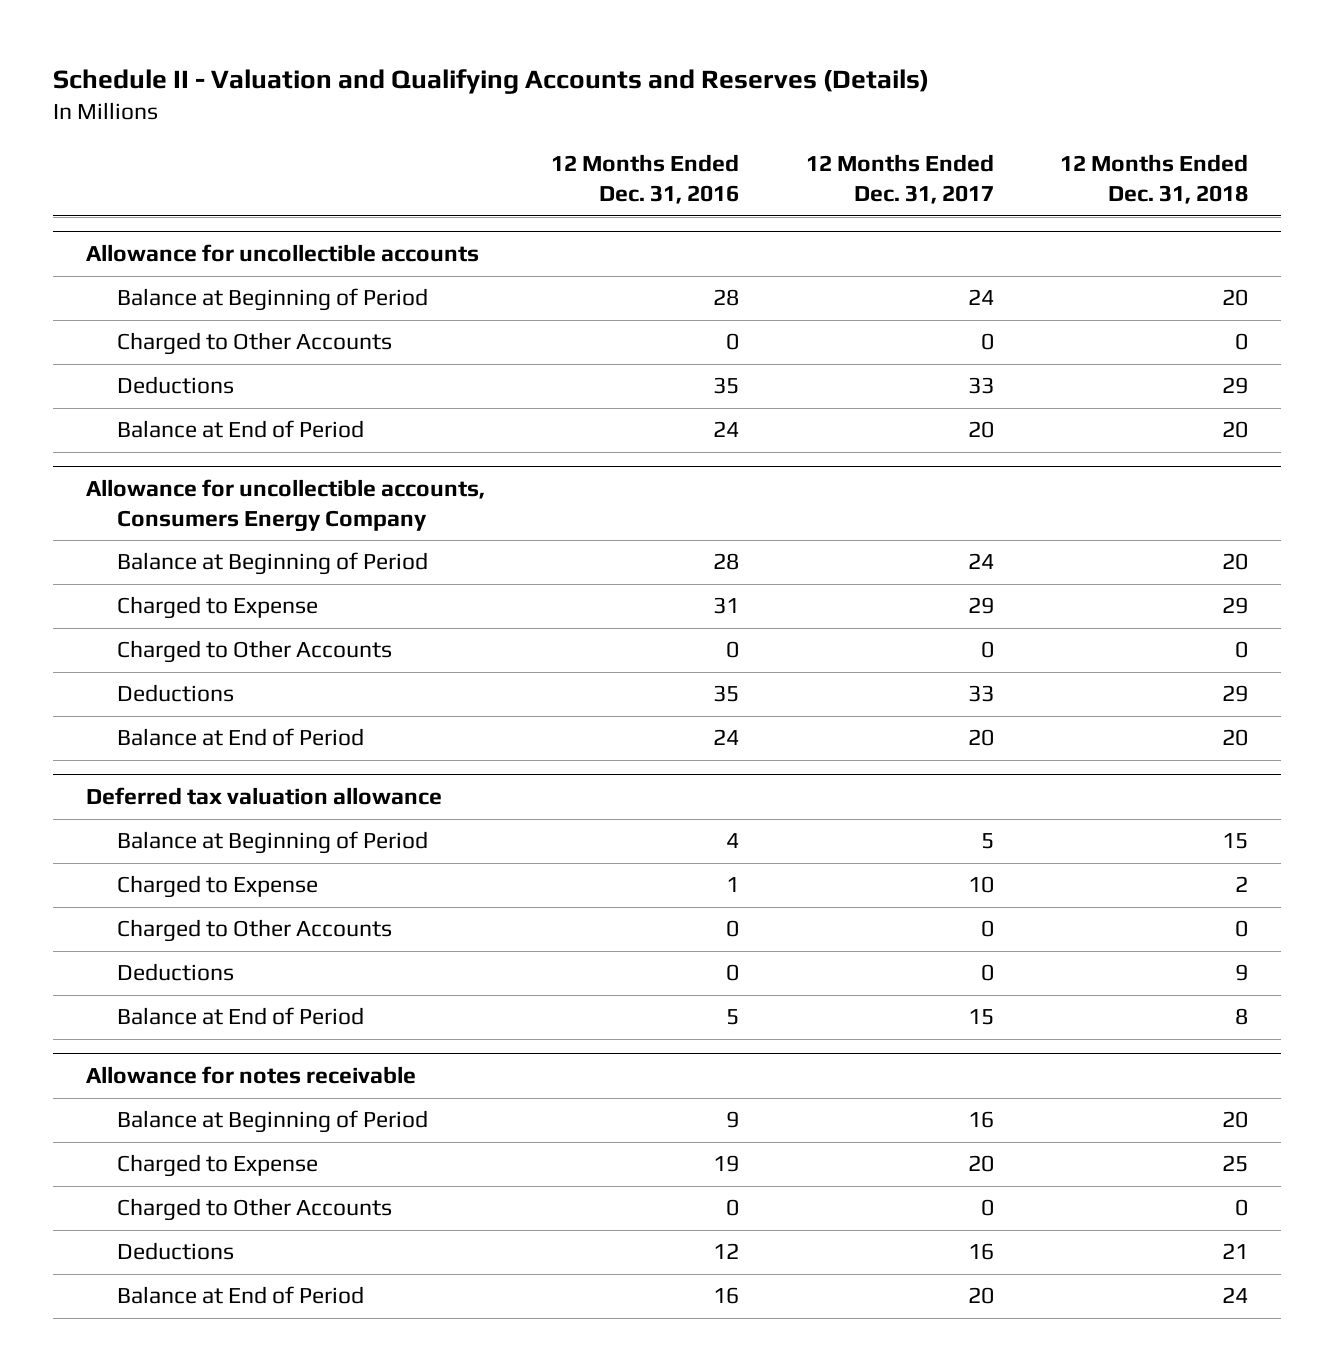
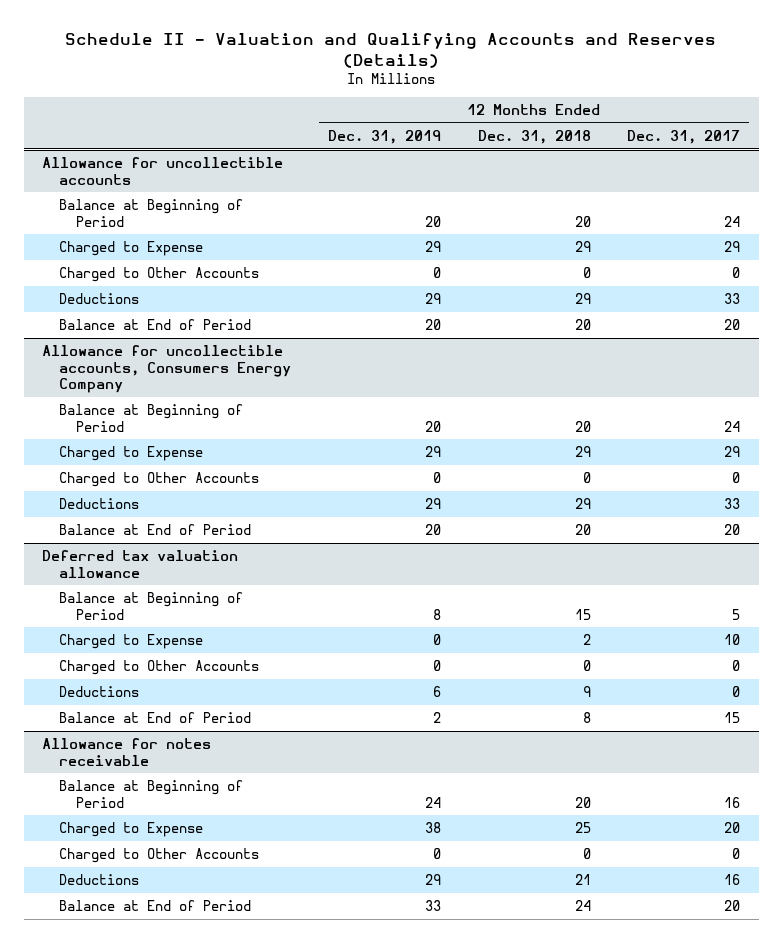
- | 12 Months Ended Dec. 31, 2016 | 12 Months Ended Dec. 31, 2017 | 12 Months Ended Dec. 31, 2018
+ | 12 Months Ended Dec. 31, 2019 | 12 Months Ended Dec. 31, 2018 | 12 Months Ended Dec. 31, 2017
@ Allowance for uncollectible accounts
+ Charged to Expense | 29 | 29 | 29

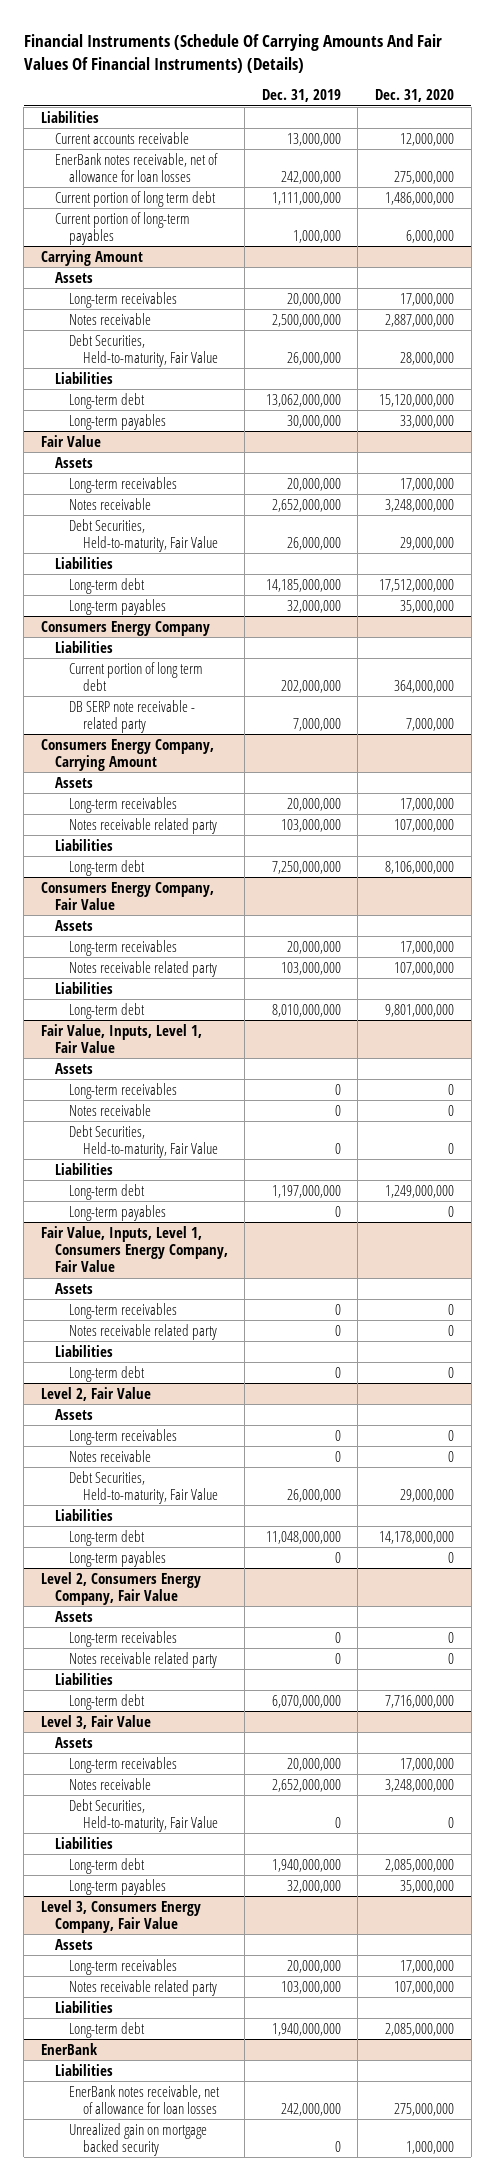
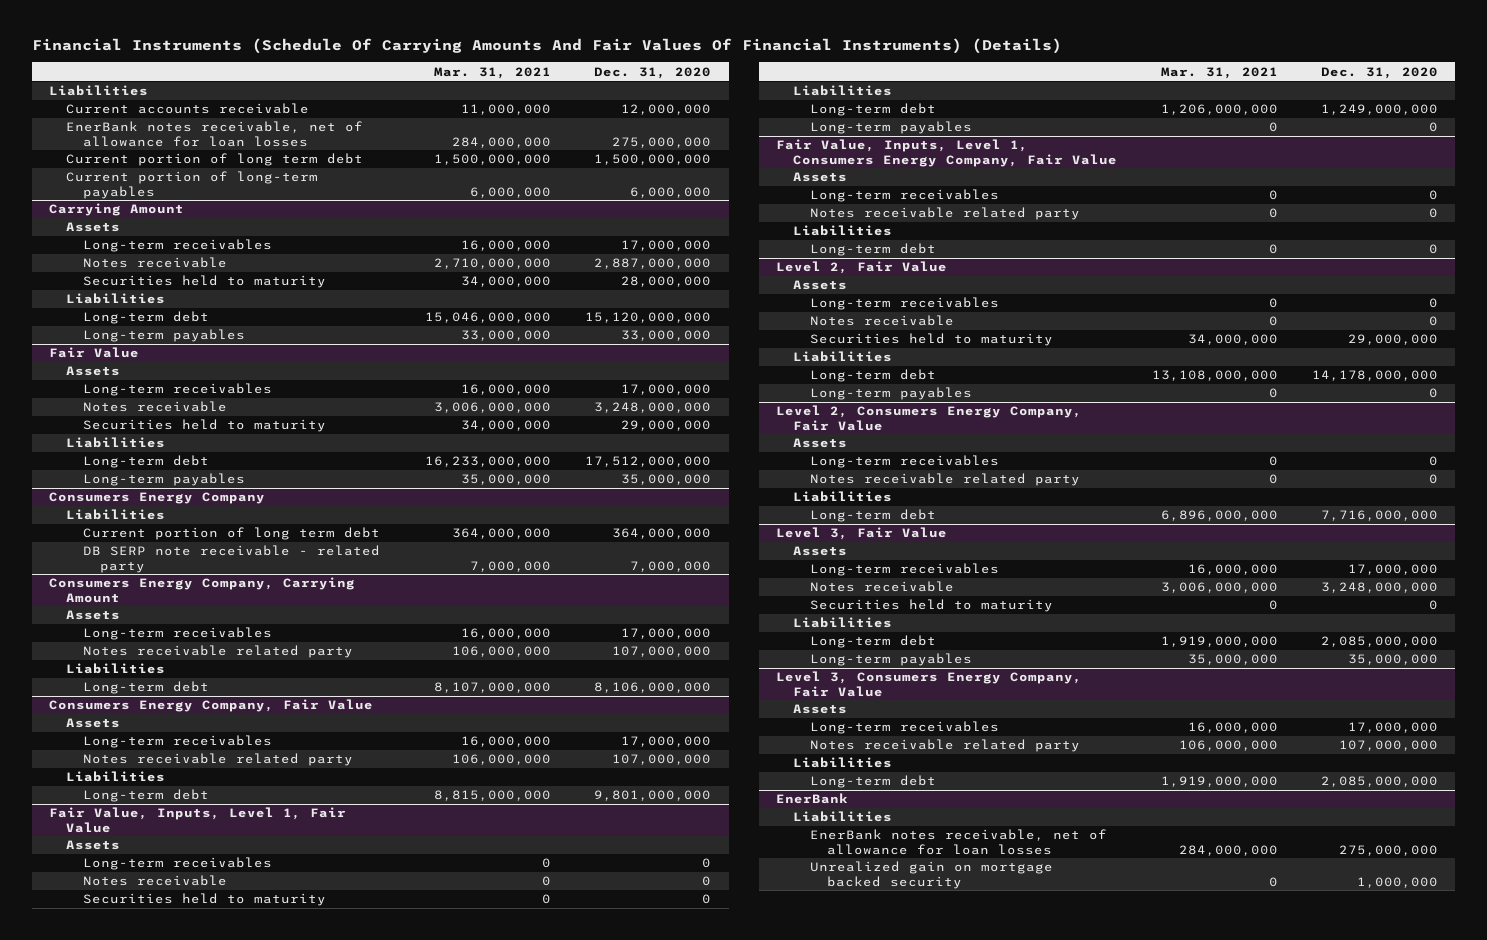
- | Dec. 31, 2019 | Dec. 31, 2020
+ | Mar. 31, 2021 | Dec. 31, 2020
- Current portion of long term debt | 1,111,000,000 | 1,486,000,000
+ Current portion of long term debt | 1,500,000,000 | 1,500,000,000
@ Carrying Amount
- Debt Securities, Held-to-maturity, Fair Value | 26,000,000 | 28,000,000
+ Securities held to maturity | 34,000,000 | 28,000,000
@ Fair Value
- Debt Securities, Held-to-maturity, Fair Value | 26,000,000 | 29,000,000
+ Securities held to maturity | 34,000,000 | 29,000,000
@ Fair Value, Inputs, Level 1, Fair Value
- Debt Securities, Held-to-maturity, Fair Value | 0 | 0
+ Securities held to maturity | 0 | 0
@ Level 2, Fair Value
- Debt Securities, Held-to-maturity, Fair Value | 26,000,000 | 29,000,000
+ Securities held to maturity | 34,000,000 | 29,000,000
@ Level 3, Fair Value
- Debt Securities, Held-to-maturity, Fair Value | 0 | 0
+ Securities held to maturity | 0 | 0

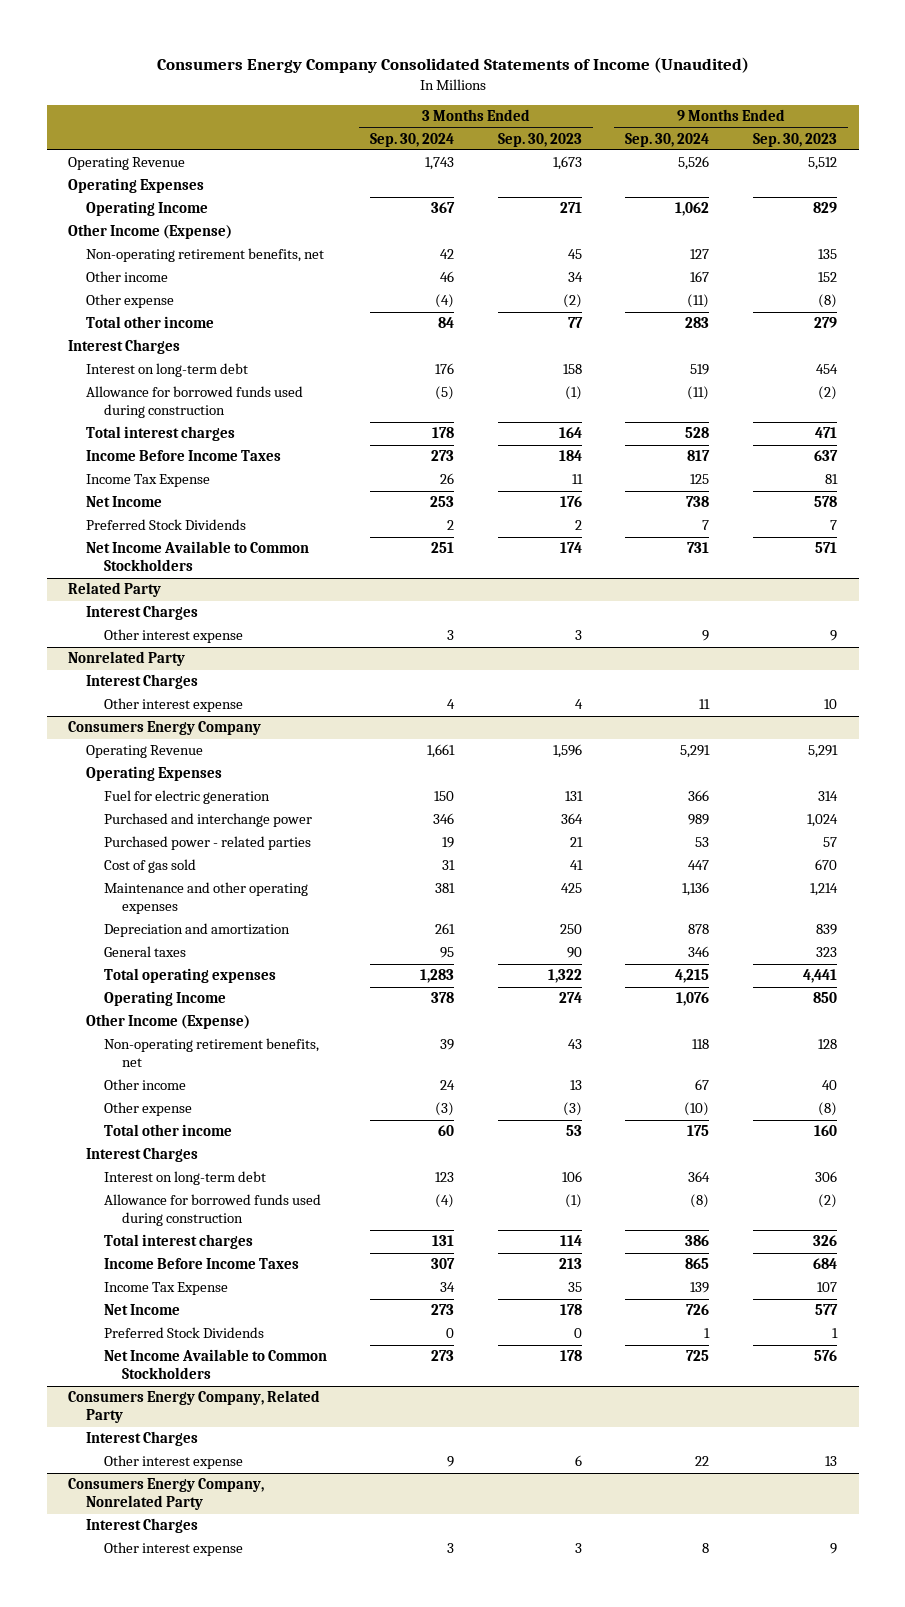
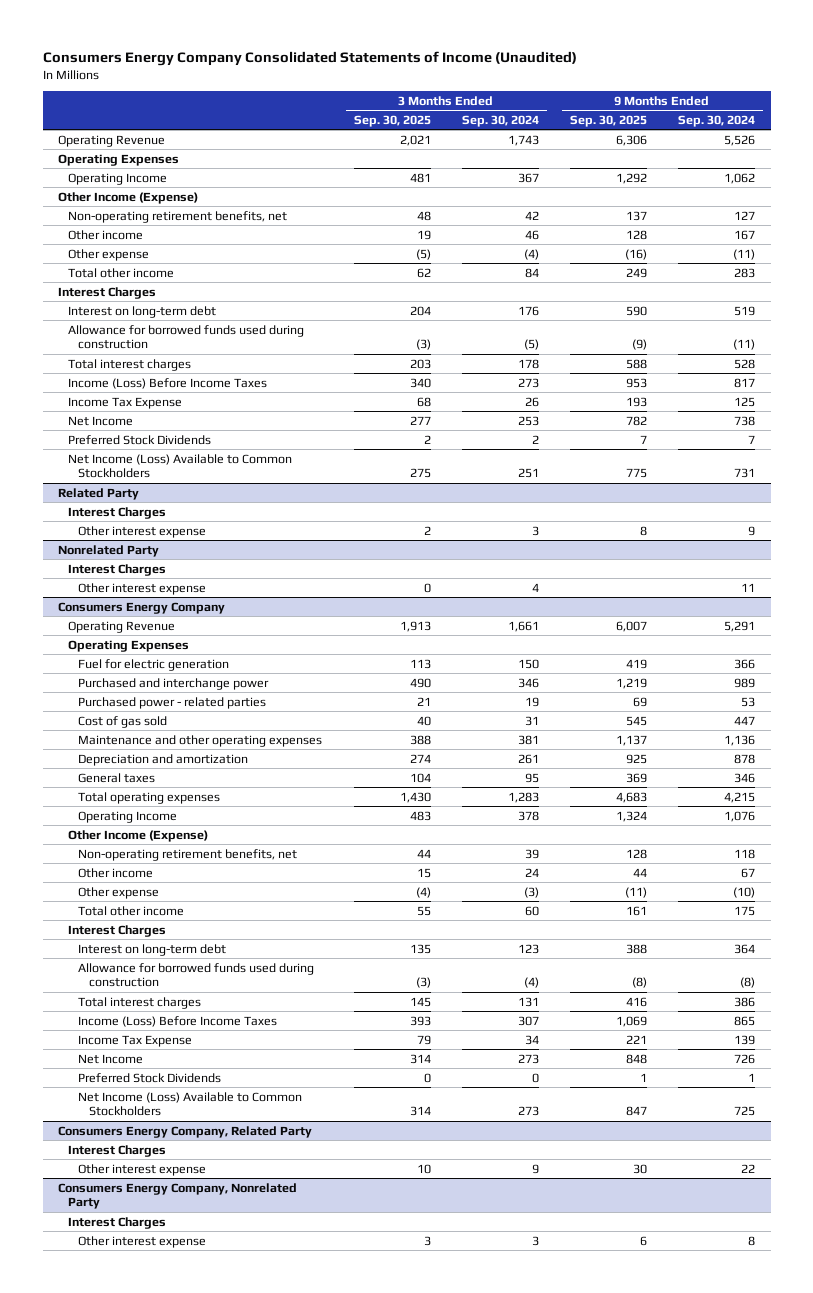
- | 3 Months Ended Sep. 30, 2024 | 3 Months Ended Sep. 30, 2023 | 9 Months Ended Sep. 30, 2024 | 9 Months Ended Sep. 30, 2023
+ | 3 Months Ended Sep. 30, 2025 | 3 Months Ended Sep. 30, 2024 | 9 Months Ended Sep. 30, 2025 | 9 Months Ended Sep. 30, 2024
- Income Before Income Taxes | 273 | 184 | 817 | 637
+ Income (Loss) Before Income Taxes | 340 | 273 | 953 | 817
- Net Income Available to Common Stockholders | 251 | 174 | 731 | 571
+ Net Income (Loss) Available to Common Stockholders | 275 | 251 | 775 | 731
@ Consumers Energy Company
- Income Before Income Taxes | 307 | 213 | 865 | 684
+ Income (Loss) Before Income Taxes | 393 | 307 | 1,069 | 865
- Net Income Available to Common Stockholders | 273 | 178 | 725 | 576
+ Net Income (Loss) Available to Common Stockholders | 314 | 273 | 847 | 725

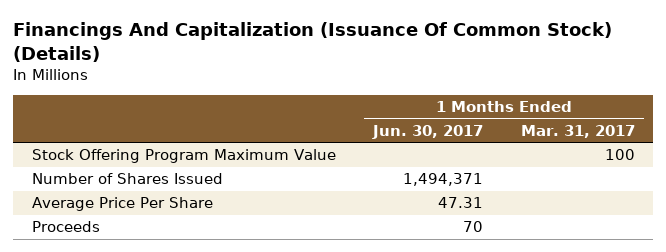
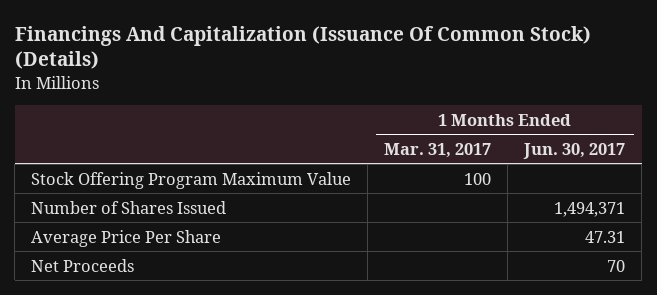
- | 1 Months Ended Jun. 30, 2017 | 1 Months Ended Mar. 31, 2017
+ | 1 Months Ended Mar. 31, 2017 | 1 Months Ended Jun. 30, 2017
- Proceeds | 70 |
+ Net Proceeds | | 70

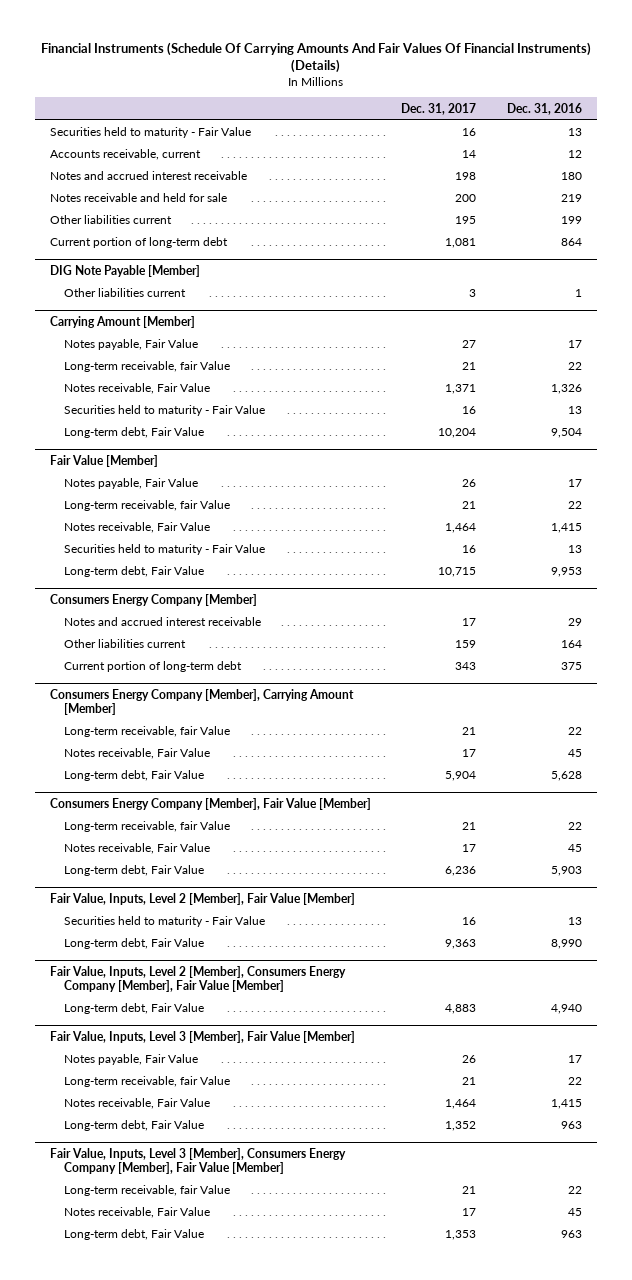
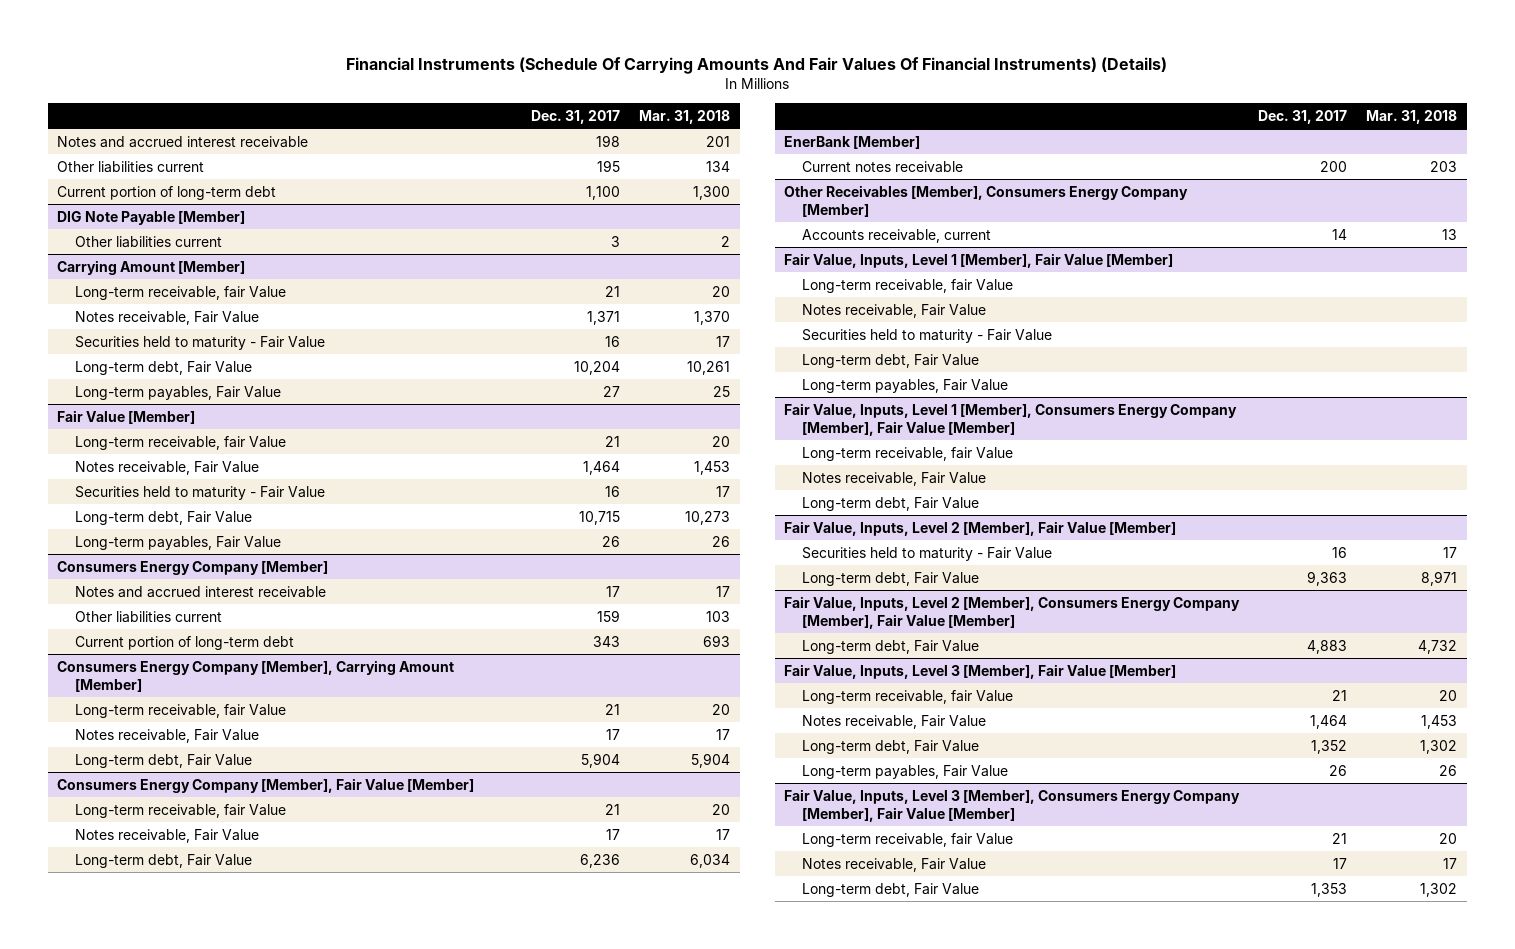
- | Dec. 31, 2017 | Dec. 31, 2016
+ | Dec. 31, 2017 | Mar. 31, 2018
- Securities held to maturity - Fair Value | 16 | 13
- Accounts receivable, current | 14 | 12
- Notes receivable and held for sale | 200 | 219
- Current portion of long-term debt | 1,081 | 864
+ Current portion of long-term debt | 1,100 | 1,300
@ Carrying Amount [Member]
- Notes payable, Fair Value | 27 | 17
+ Long-term payables, Fair Value | 27 | 25
@ Fair Value [Member]
- Notes payable, Fair Value | 26 | 17
+ Long-term payables, Fair Value | 26 | 26
+ EnerBank [Member]
+ Current notes receivable | 200 | 203
+ Other Receivables [Member], Consumers Energy Company [Member]
+ Accounts receivable, current | 14 | 13
+ Fair Value, Inputs, Level 1 [Member], Fair Value [Member]
+ Long-term receivable, fair Value
+ Notes receivable, Fair Value
+ Securities held to maturity - Fair Value
+ Long-term debt, Fair Value
+ Long-term payables, Fair Value
+ Fair Value, Inputs, Level 1 [Member], Consumers Energy Company [Member], Fair Value [Member]
+ Long-term receivable, fair Value
+ Notes receivable, Fair Value
+ Long-term debt, Fair Value
@ Fair Value, Inputs, Level 3 [Member], Fair Value [Member]
- Notes payable, Fair Value | 26 | 17
+ Long-term payables, Fair Value | 26 | 26

